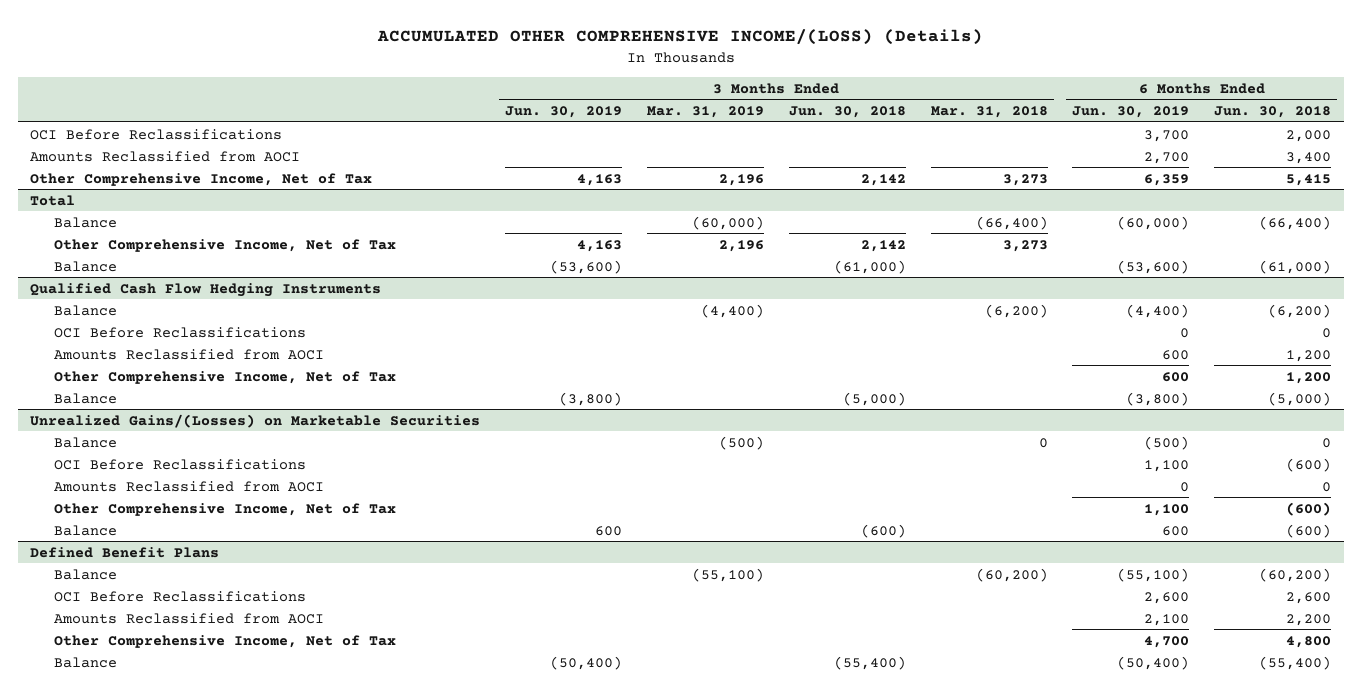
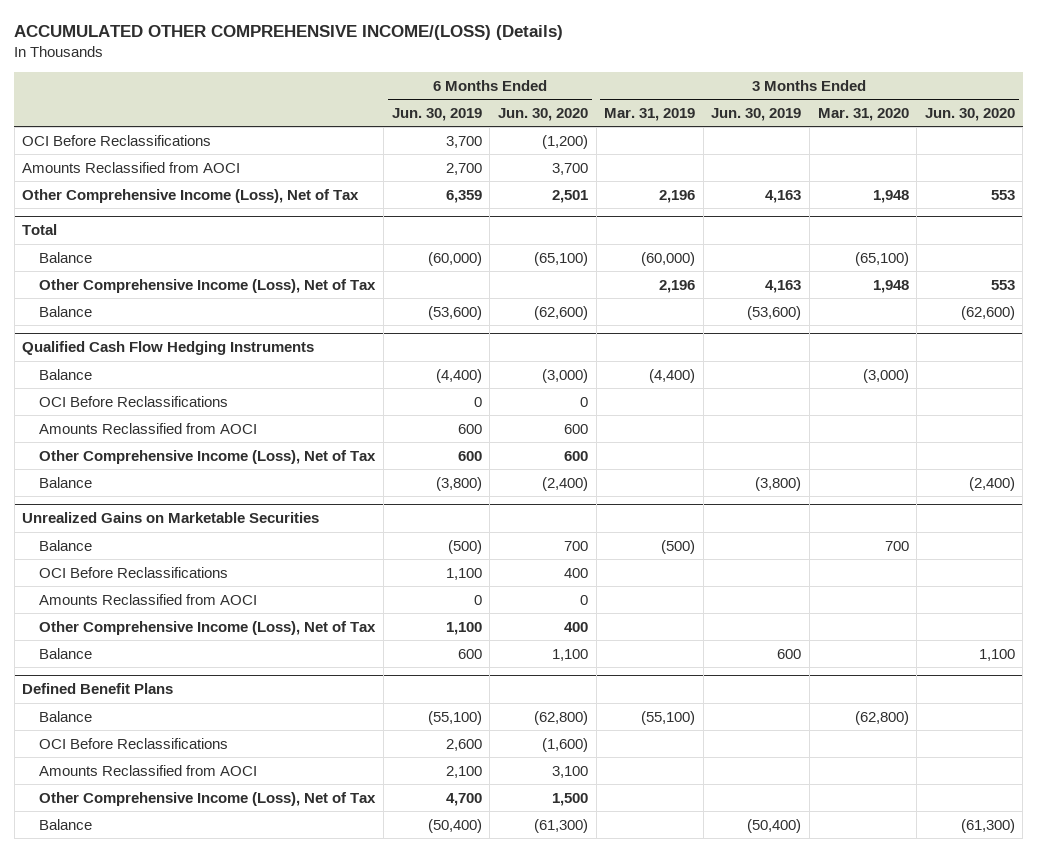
- | 3 Months Ended Jun. 30, 2019 | 3 Months Ended Mar. 31, 2019 | 3 Months Ended Jun. 30, 2018 | 3 Months Ended Mar. 31, 2018 | 6 Months Ended Jun. 30, 2019 | 6 Months Ended Jun. 30, 2018
+ | 6 Months Ended Jun. 30, 2019 | 6 Months Ended Jun. 30, 2020 | 3 Months Ended Mar. 31, 2019 | 3 Months Ended Jun. 30, 2019 | 3 Months Ended Mar. 31, 2020 | 3 Months Ended Jun. 30, 2020
- Other Comprehensive Income, Net of Tax | 4,163 | 2,196 | 2,142 | 3,273 | 6,359 | 5,415
+ Other Comprehensive Income (Loss), Net of Tax | 6,359 | 2,501 | 2,196 | 4,163 | 1,948 | 553
@ Total
- Other Comprehensive Income, Net of Tax | 4,163 | 2,196 | 2,142 | 3,273 | |
+ Other Comprehensive Income (Loss), Net of Tax | | | 2,196 | 4,163 | 1,948 | 553
@ Qualified Cash Flow Hedging Instruments
- Other Comprehensive Income, Net of Tax | | | | | 600 | 1,200
+ Other Comprehensive Income (Loss), Net of Tax | 600 | 600 | | | |
- Unrealized Gains/(Losses) on Marketable Securities
+ Unrealized Gains on Marketable Securities
- Other Comprehensive Income, Net of Tax | | | | | 1,100 | (600)
+ Other Comprehensive Income (Loss), Net of Tax | 1,100 | 400 | | | |
@ Defined Benefit Plans
- Other Comprehensive Income, Net of Tax | | | | | 4,700 | 4,800
+ Other Comprehensive Income (Loss), Net of Tax | 4,700 | 1,500 | | | |

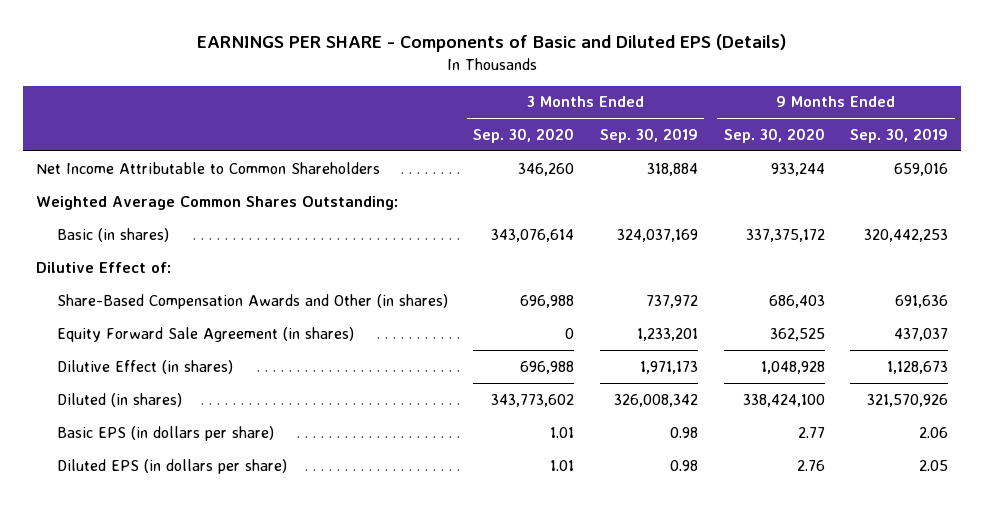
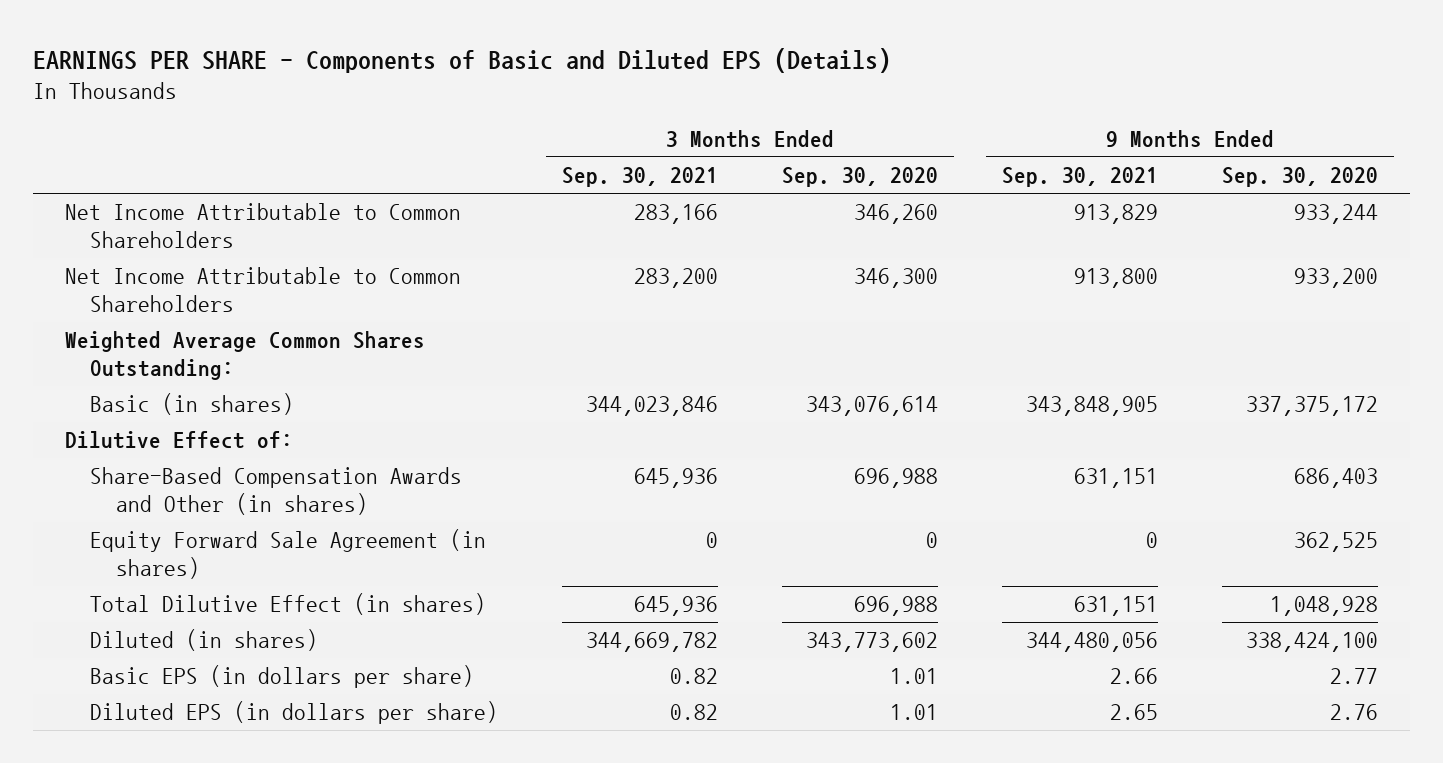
- | 3 Months Ended Sep. 30, 2020 | 3 Months Ended Sep. 30, 2019 | 9 Months Ended Sep. 30, 2020 | 9 Months Ended Sep. 30, 2019
+ | 3 Months Ended Sep. 30, 2021 | 3 Months Ended Sep. 30, 2020 | 9 Months Ended Sep. 30, 2021 | 9 Months Ended Sep. 30, 2020
+ Net Income Attributable to Common Shareholders | 283,200 | 346,300 | 913,800 | 933,200
- Dilutive Effect (in shares) | 696,988 | 1,971,173 | 1,048,928 | 1,128,673
+ Total Dilutive Effect (in shares) | 645,936 | 696,988 | 631,151 | 1,048,928

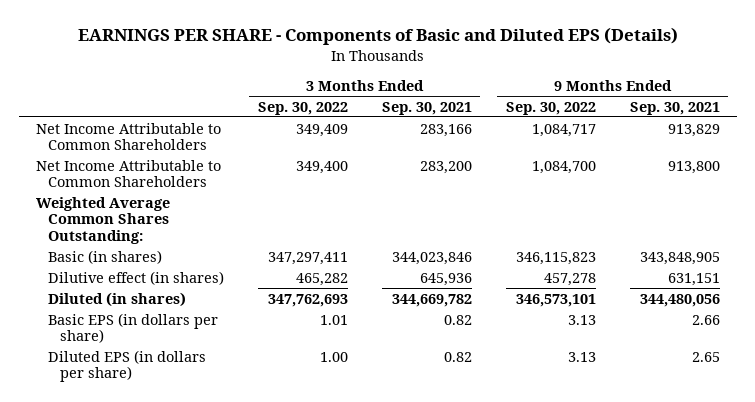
- | 3 Months Ended Sep. 30, 2021 | 3 Months Ended Sep. 30, 2020 | 9 Months Ended Sep. 30, 2021 | 9 Months Ended Sep. 30, 2020
+ | 3 Months Ended Sep. 30, 2022 | 3 Months Ended Sep. 30, 2021 | 9 Months Ended Sep. 30, 2022 | 9 Months Ended Sep. 30, 2021
- Dilutive Effect of:
- Share-Based Compensation Awards and Other (in shares) | 645,936 | 696,988 | 631,151 | 686,403
- Equity Forward Sale Agreement (in shares) | 0 | 0 | 0 | 362,525
- Total Dilutive Effect (in shares) | 645,936 | 696,988 | 631,151 | 1,048,928
+ Dilutive effect (in shares) | 465,282 | 645,936 | 457,278 | 631,151

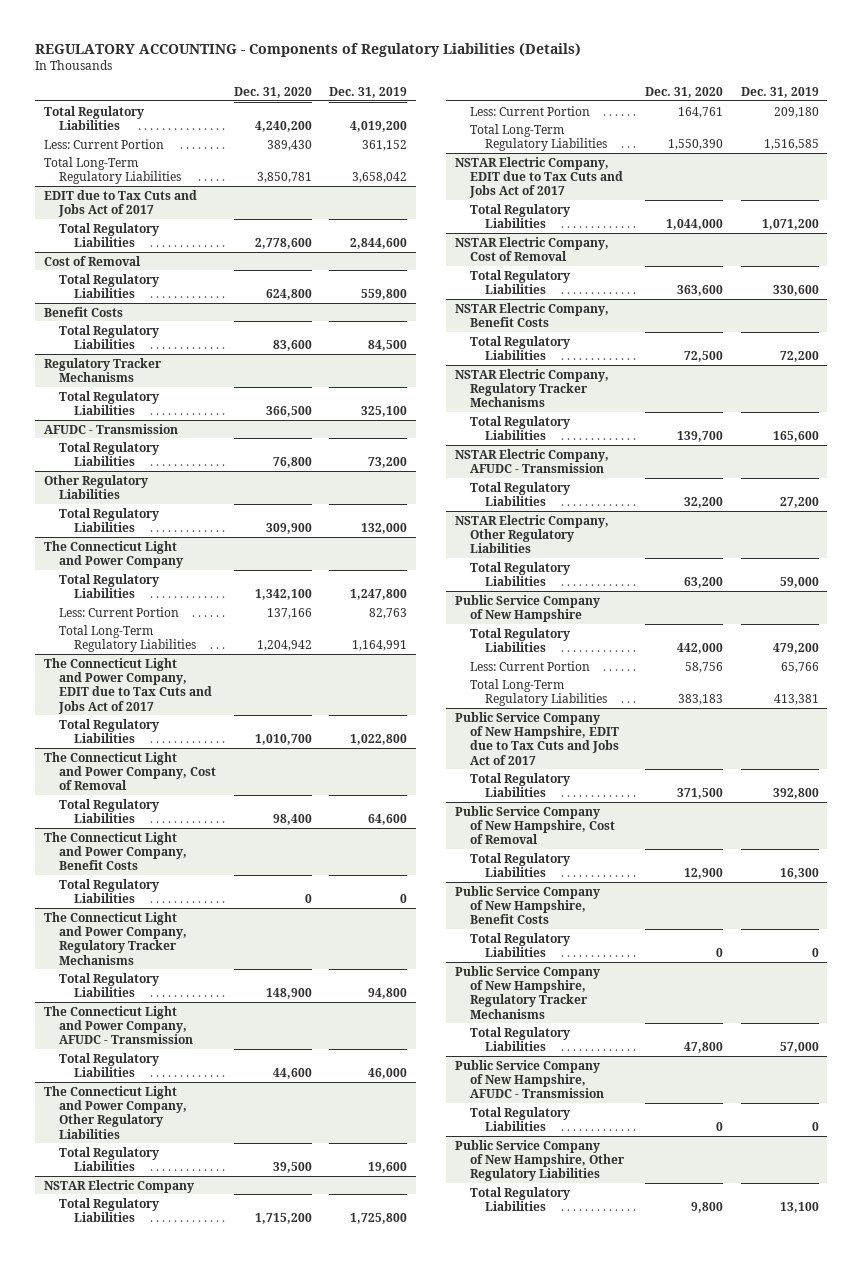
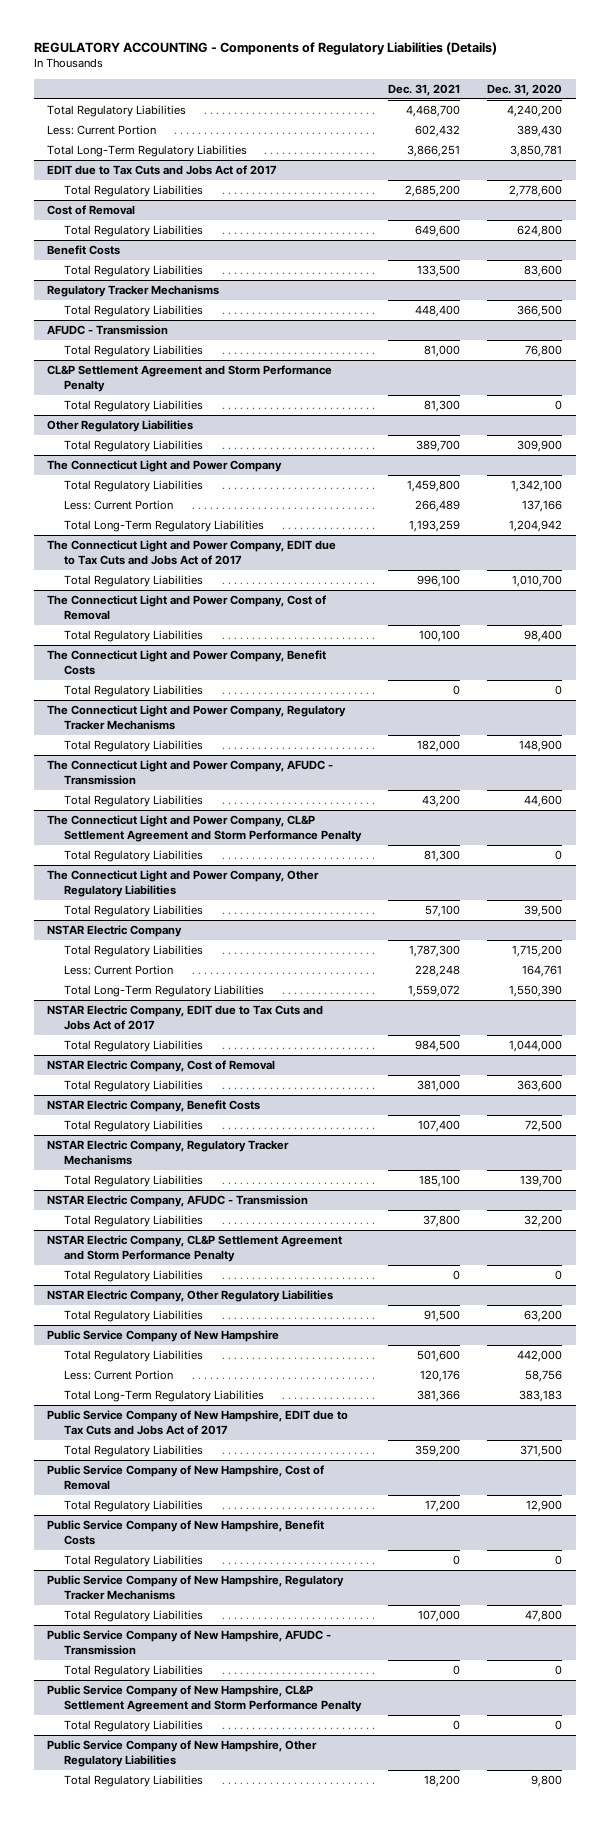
- | Dec. 31, 2020 | Dec. 31, 2019
+ | Dec. 31, 2021 | Dec. 31, 2020
+ CL&P Settlement Agreement and Storm Performance Penalty
+ Total Regulatory Liabilities | 81,300 | 0
+ The Connecticut Light and Power Company, CL&P Settlement Agreement and Storm Performance Penalty
+ Total Regulatory Liabilities | 81,300 | 0
+ NSTAR Electric Company, CL&P Settlement Agreement and Storm Performance Penalty
+ Total Regulatory Liabilities | 0 | 0
+ Public Service Company of New Hampshire, CL&P Settlement Agreement and Storm Performance Penalty
+ Total Regulatory Liabilities | 0 | 0

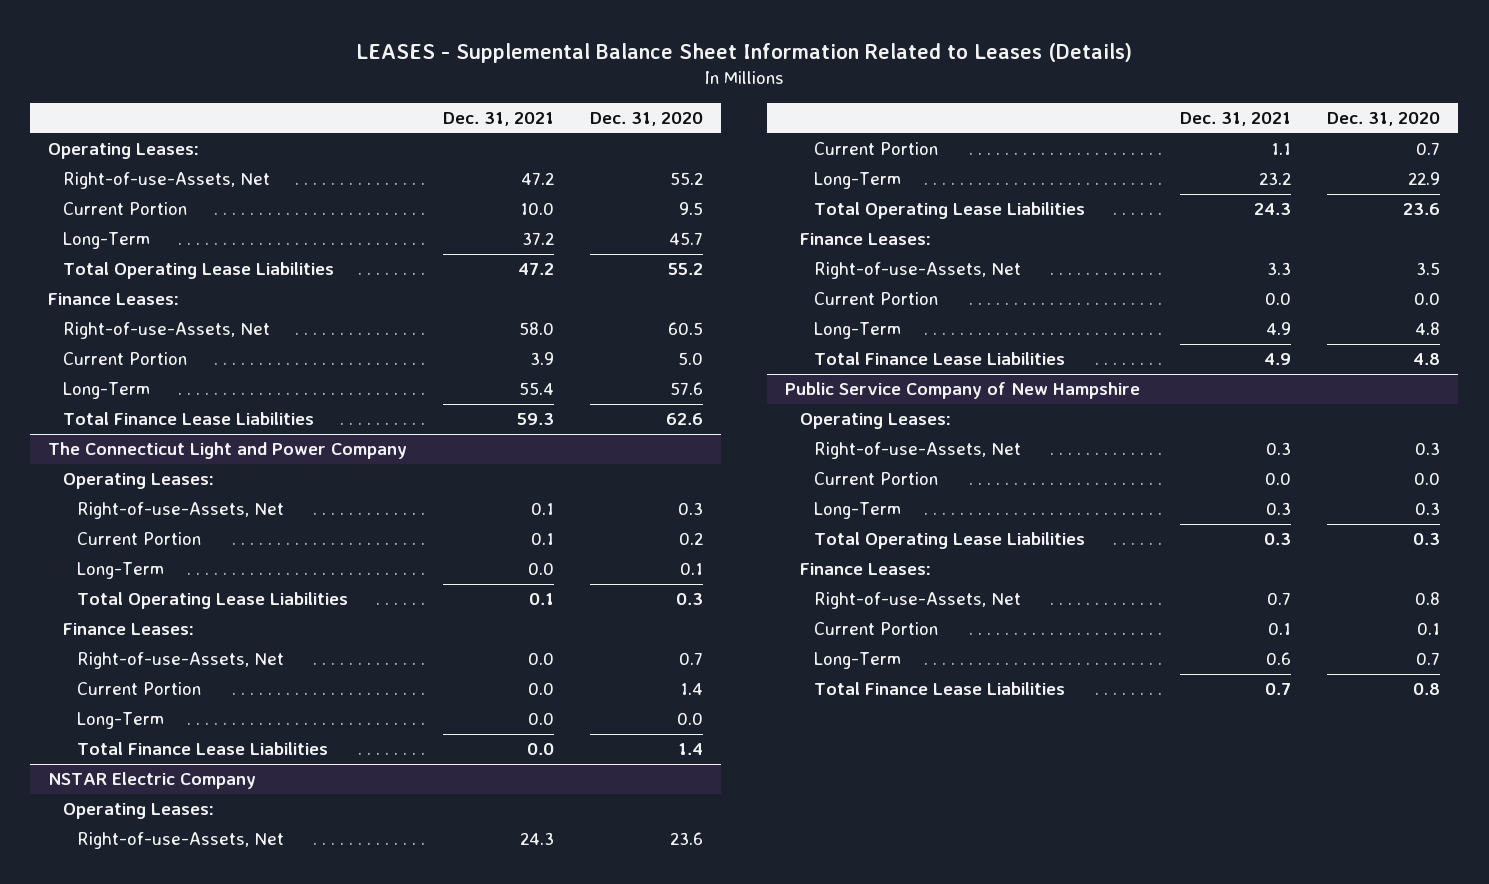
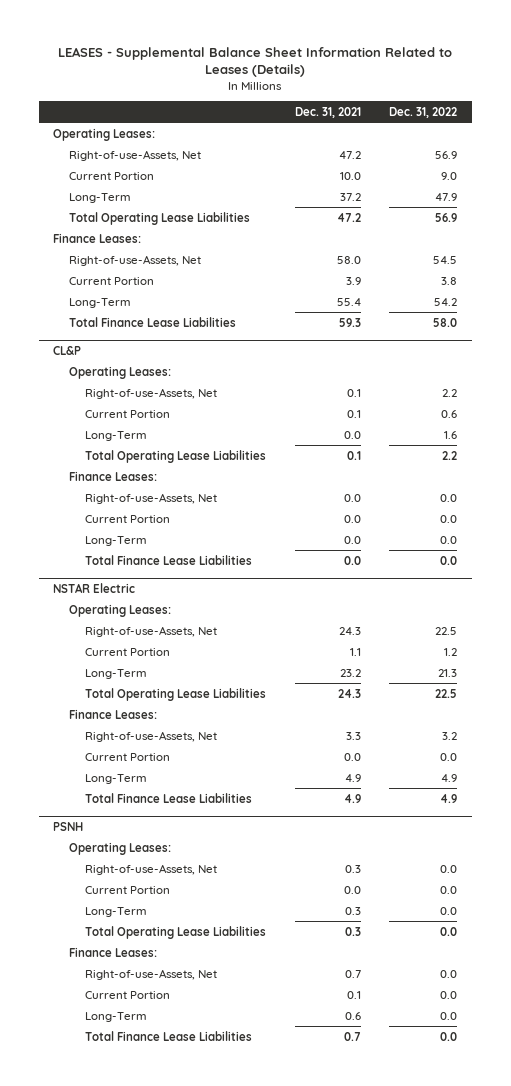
- | Dec. 31, 2021 | Dec. 31, 2020
+ | Dec. 31, 2021 | Dec. 31, 2022
- The Connecticut Light and Power Company
+ CL&P
- NSTAR Electric Company
+ NSTAR Electric
- Public Service Company of New Hampshire
+ PSNH

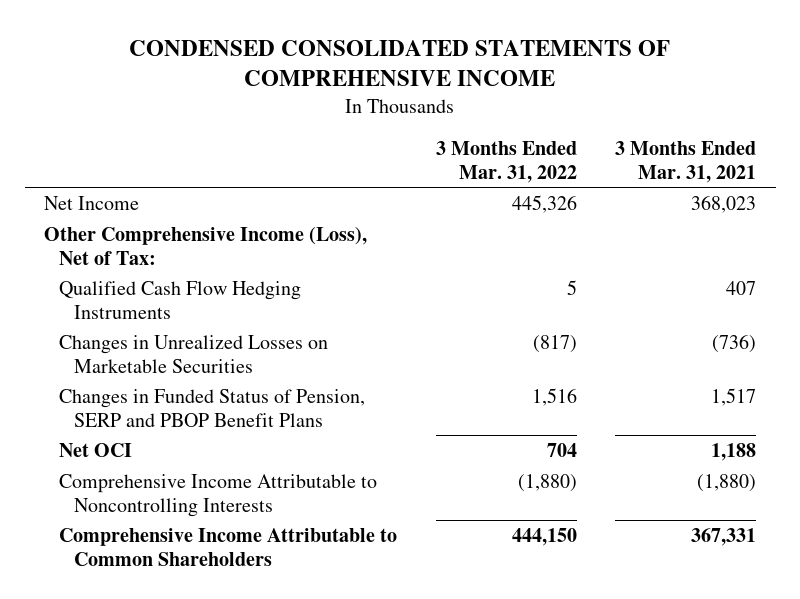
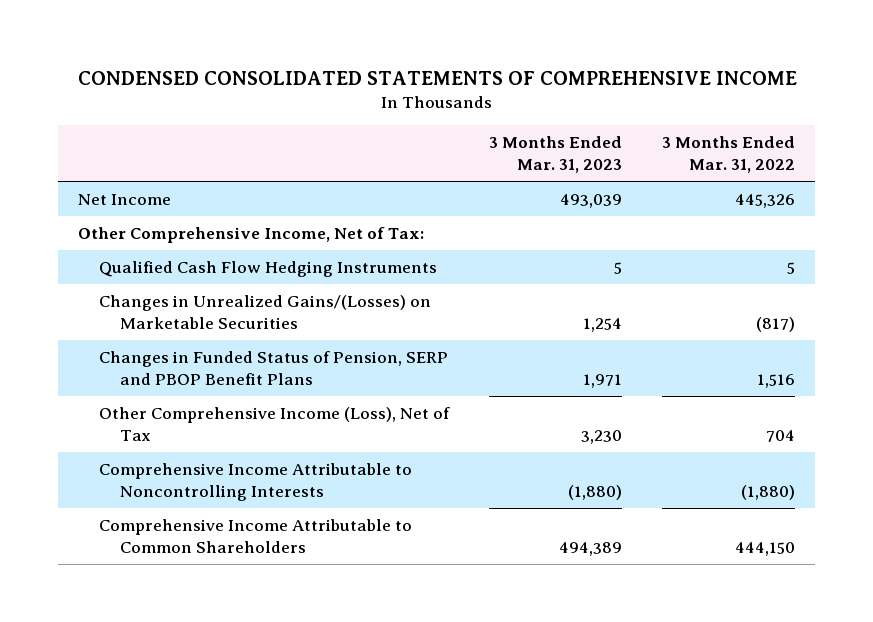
- | 3 Months Ended Mar. 31, 2022 | 3 Months Ended Mar. 31, 2021
+ | 3 Months Ended Mar. 31, 2023 | 3 Months Ended Mar. 31, 2022
- Other Comprehensive Income (Loss), Net of Tax:
+ Other Comprehensive Income, Net of Tax:
- Changes in Unrealized Losses on Marketable Securities | (817) | (736)
+ Changes in Unrealized Gains/(Losses) on Marketable Securities | 1,254 | (817)
- Net OCI | 704 | 1,188
+ Other Comprehensive Income (Loss), Net of Tax | 3,230 | 704

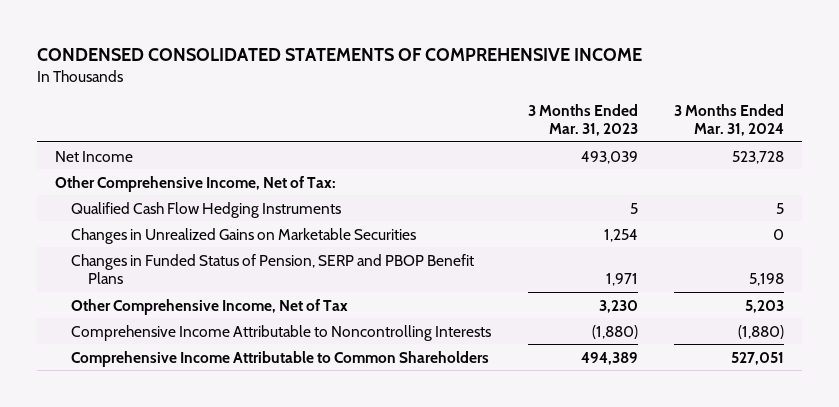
- | 3 Months Ended Mar. 31, 2023 | 3 Months Ended Mar. 31, 2022
+ | 3 Months Ended Mar. 31, 2023 | 3 Months Ended Mar. 31, 2024
- Changes in Unrealized Gains/(Losses) on Marketable Securities | 1,254 | (817)
+ Changes in Unrealized Gains on Marketable Securities | 1,254 | 0
- Other Comprehensive Income (Loss), Net of Tax | 3,230 | 704
+ Other Comprehensive Income, Net of Tax | 3,230 | 5,203

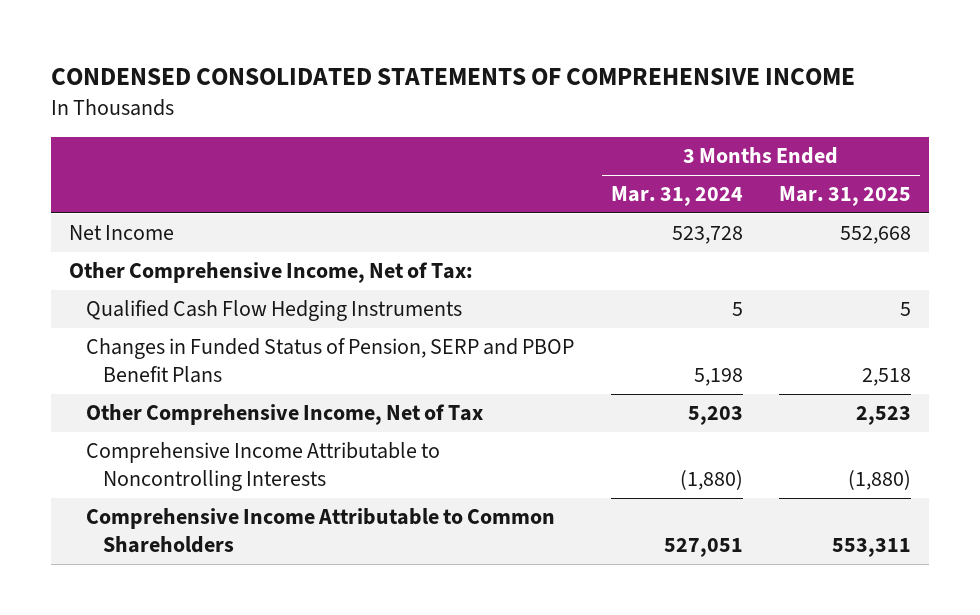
- | 3 Months Ended Mar. 31, 2023 | 3 Months Ended Mar. 31, 2024
+ | 3 Months Ended Mar. 31, 2024 | 3 Months Ended Mar. 31, 2025
- Changes in Unrealized Gains on Marketable Securities | 1,254 | 0

